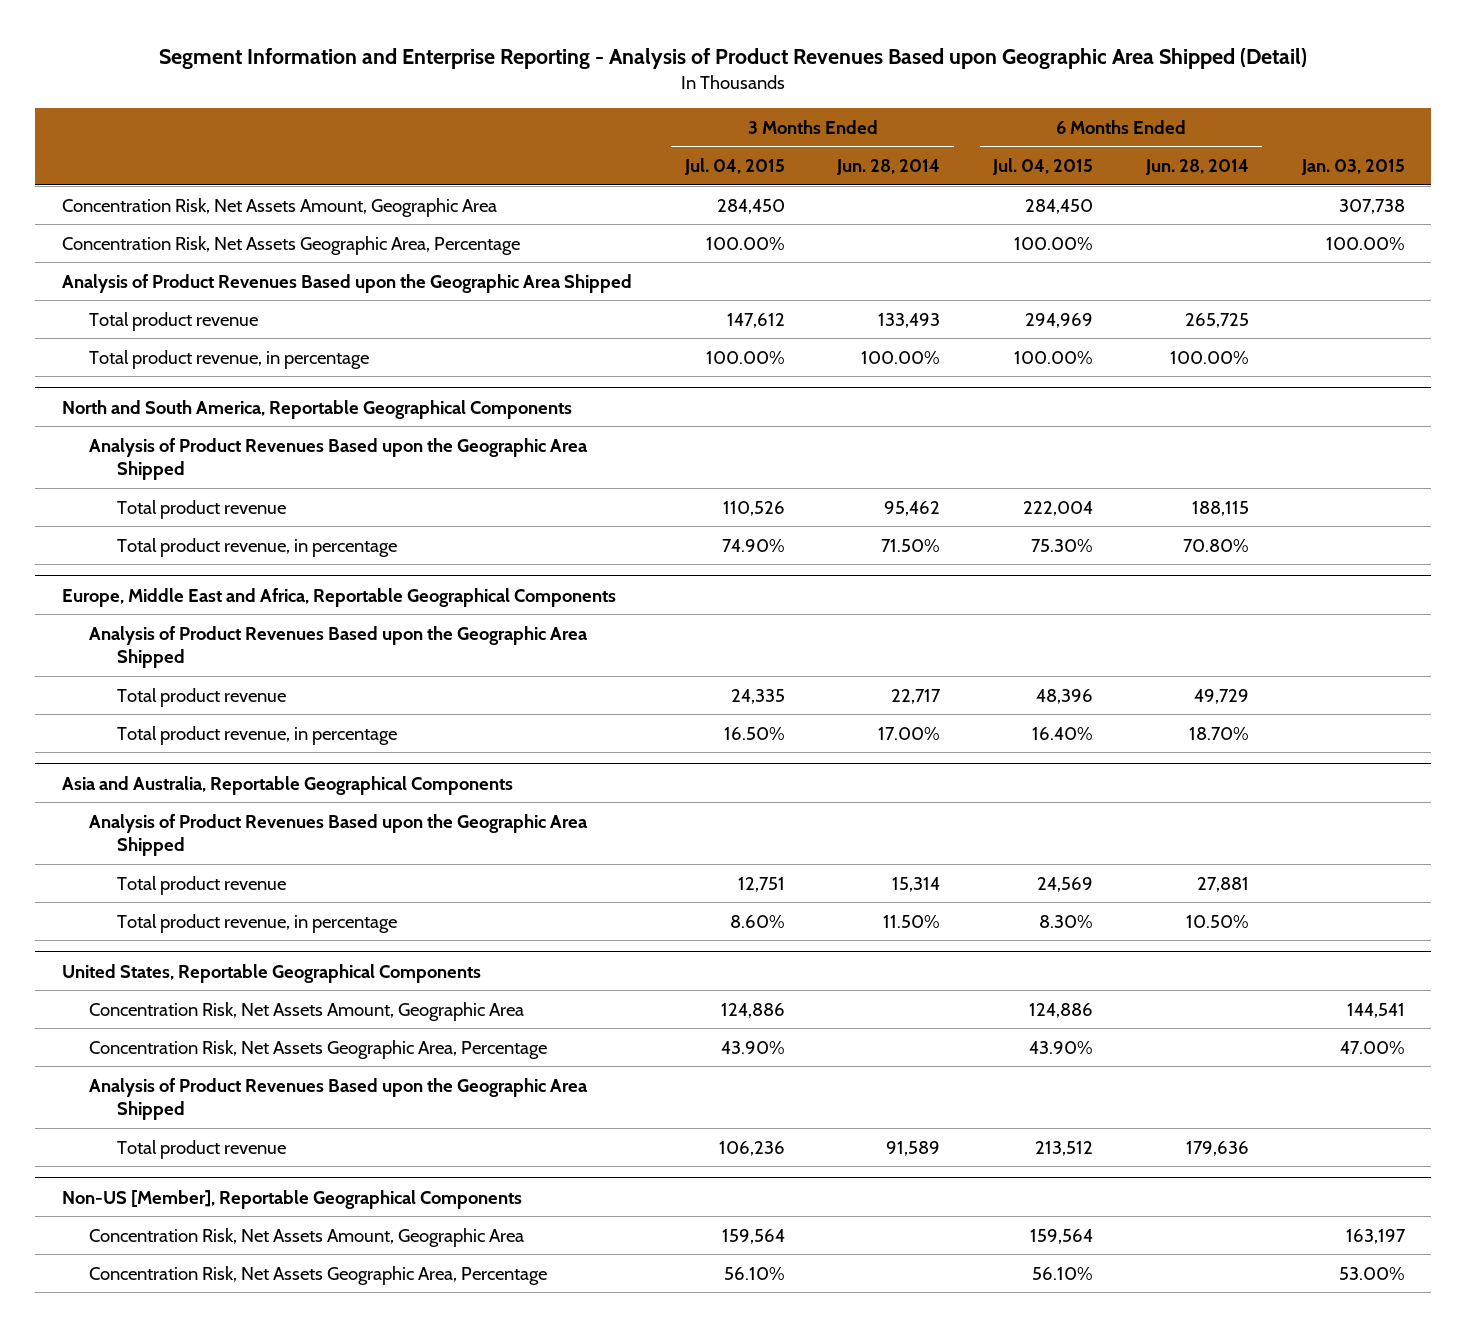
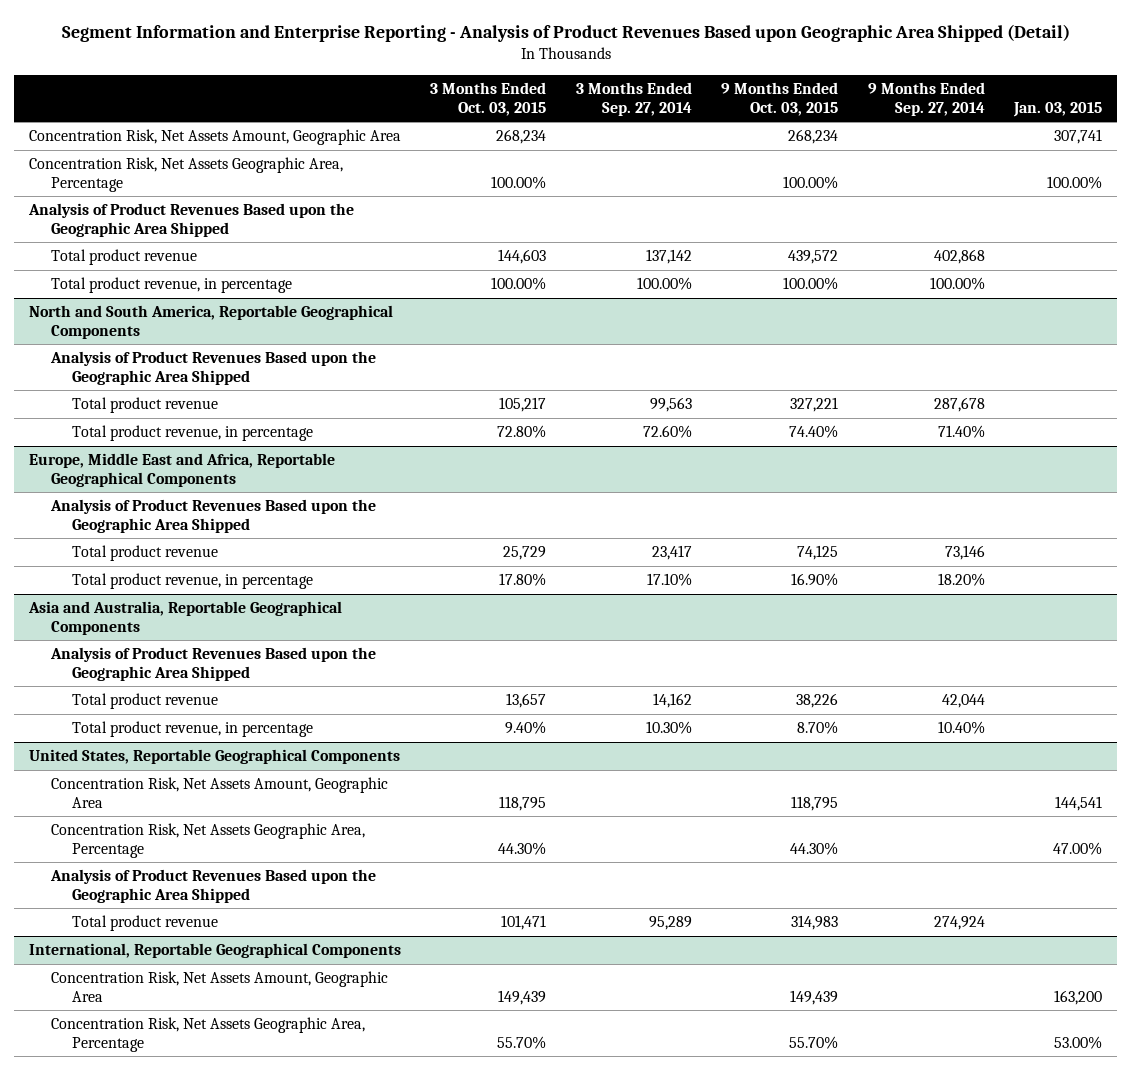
- | 3 Months Ended Jul. 04, 2015 | 3 Months Ended Jun. 28, 2014 | 6 Months Ended Jul. 04, 2015 | 6 Months Ended Jun. 28, 2014 | Jan. 03, 2015
+ | 3 Months Ended Oct. 03, 2015 | 3 Months Ended Sep. 27, 2014 | 9 Months Ended Oct. 03, 2015 | 9 Months Ended Sep. 27, 2014 | Jan. 03, 2015
- Concentration Risk, Net Assets Amount, Geographic Area | 284,450 | | 284,450 | | 307,738
+ Concentration Risk, Net Assets Amount, Geographic Area | 268,234 | | 268,234 | | 307,741
- Non-US [Member], Reportable Geographical Components
- Concentration Risk, Net Assets Amount, Geographic Area | 159,564 | | 159,564 | | 163,197
+ International, Reportable Geographical Components
+ Concentration Risk, Net Assets Amount, Geographic Area | 149,439 | | 149,439 | | 163,200

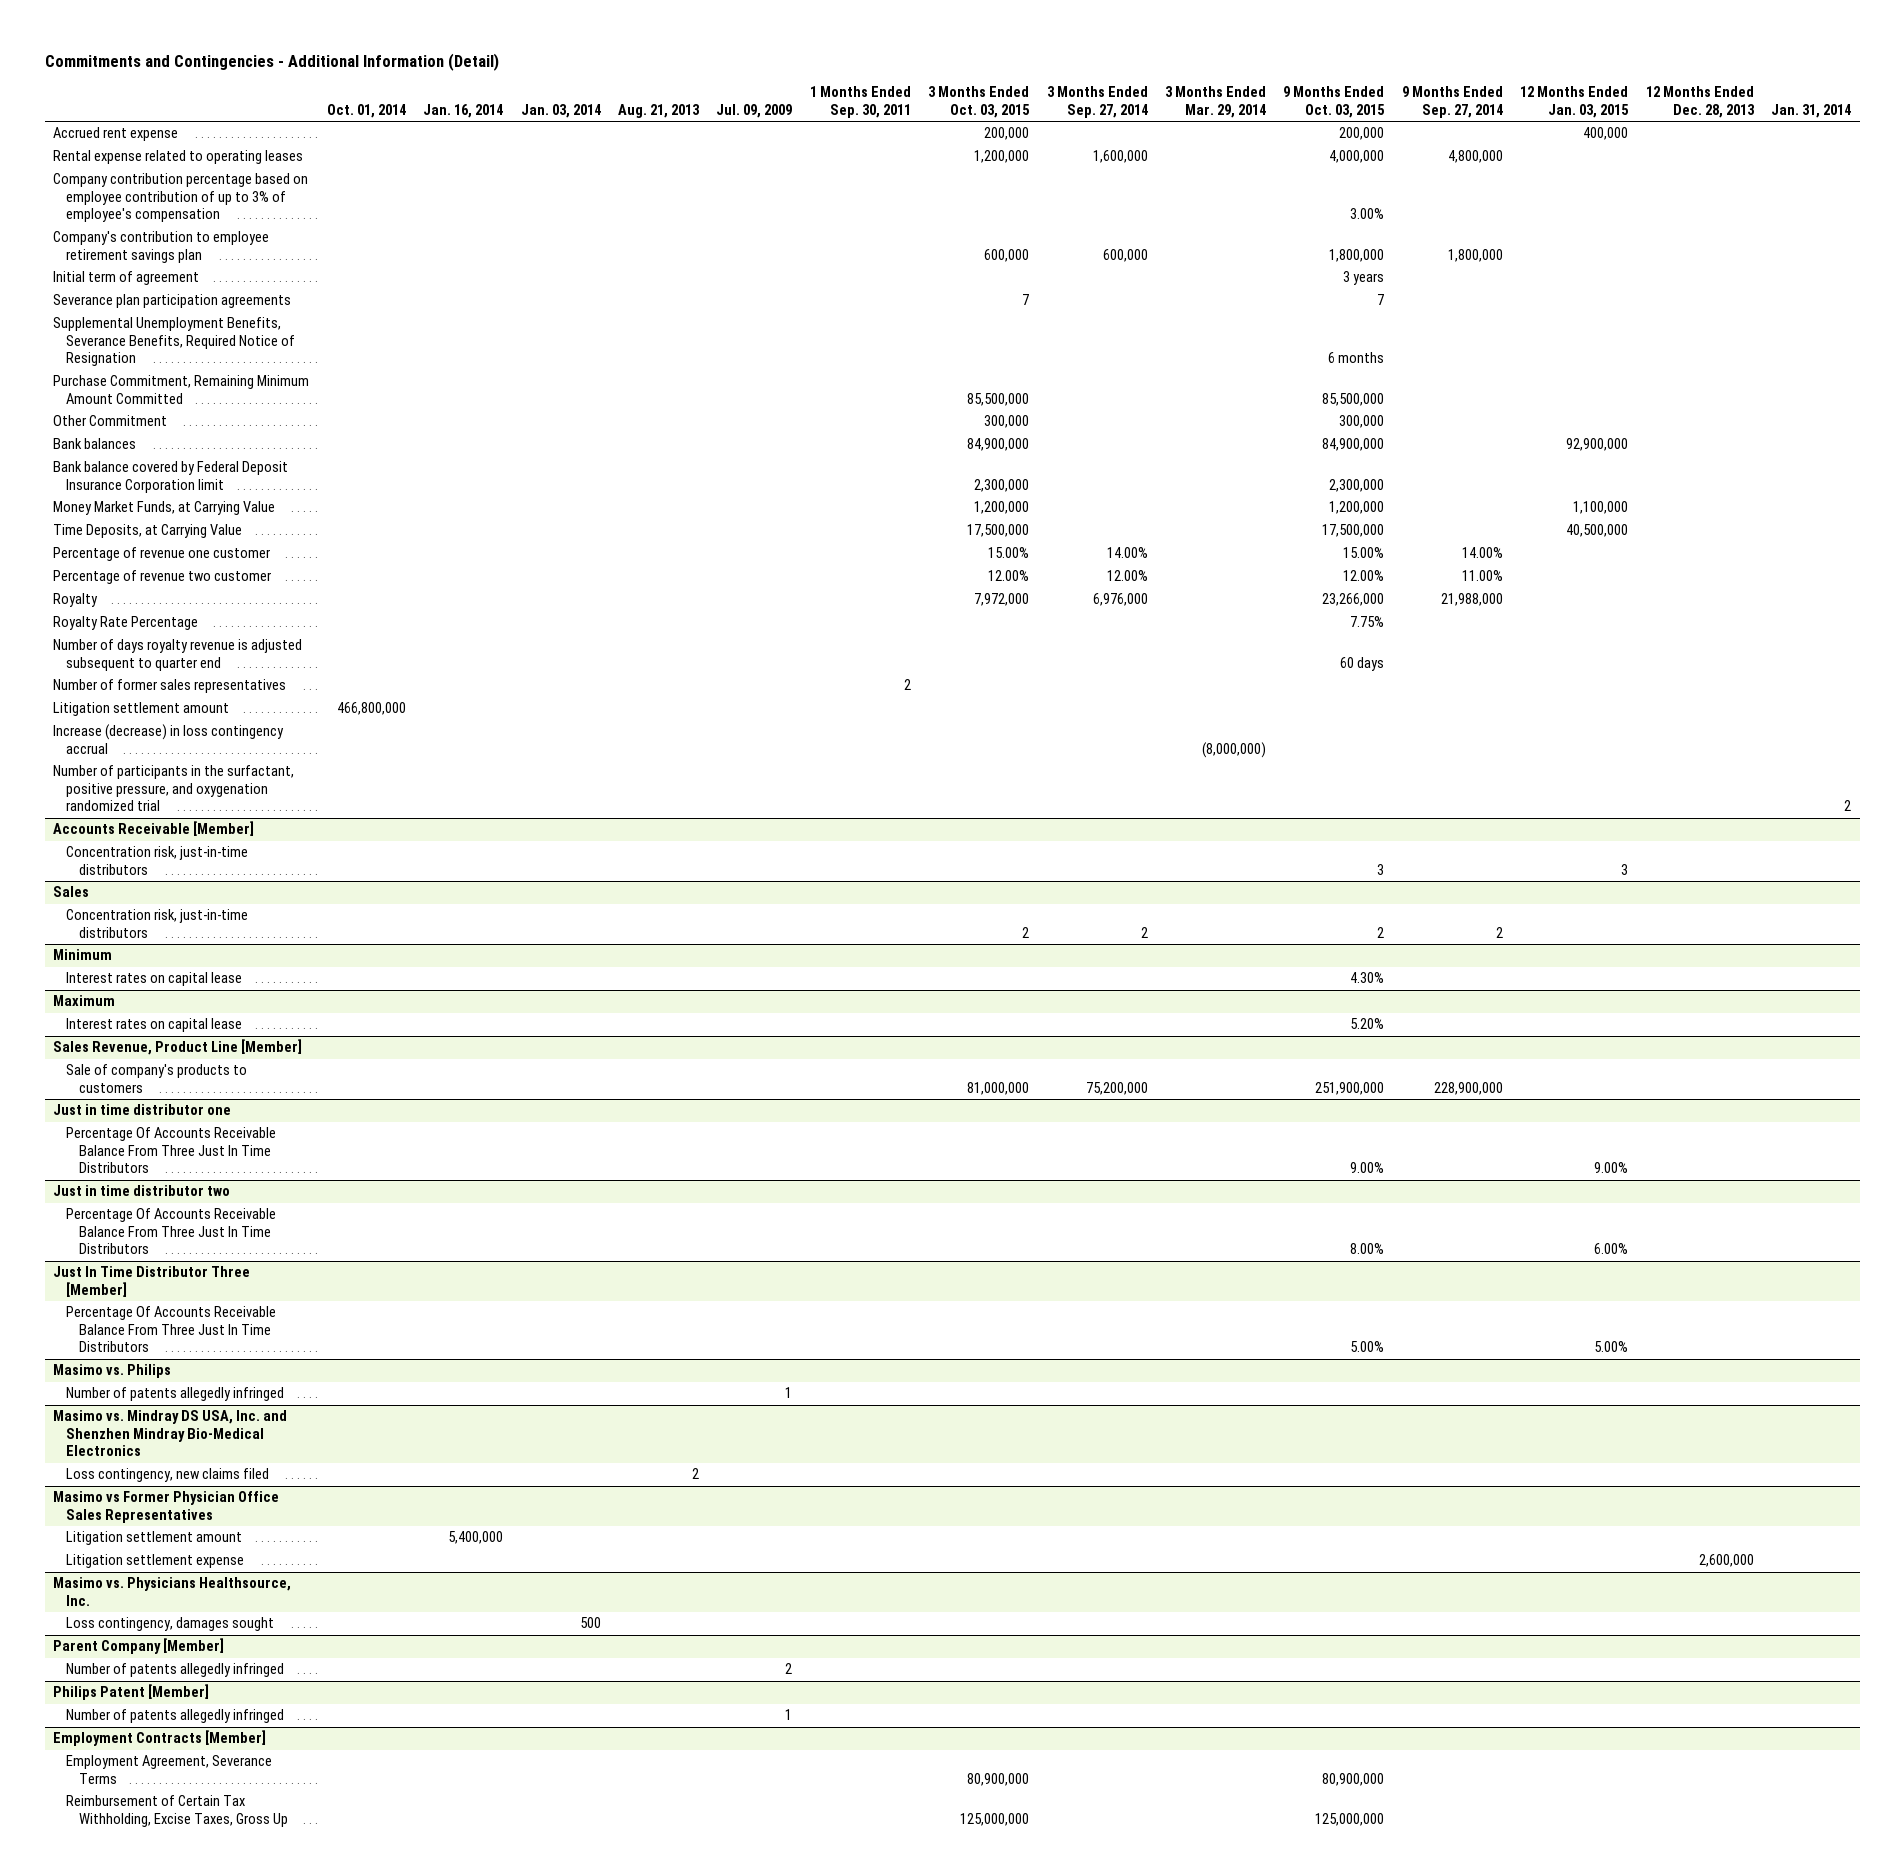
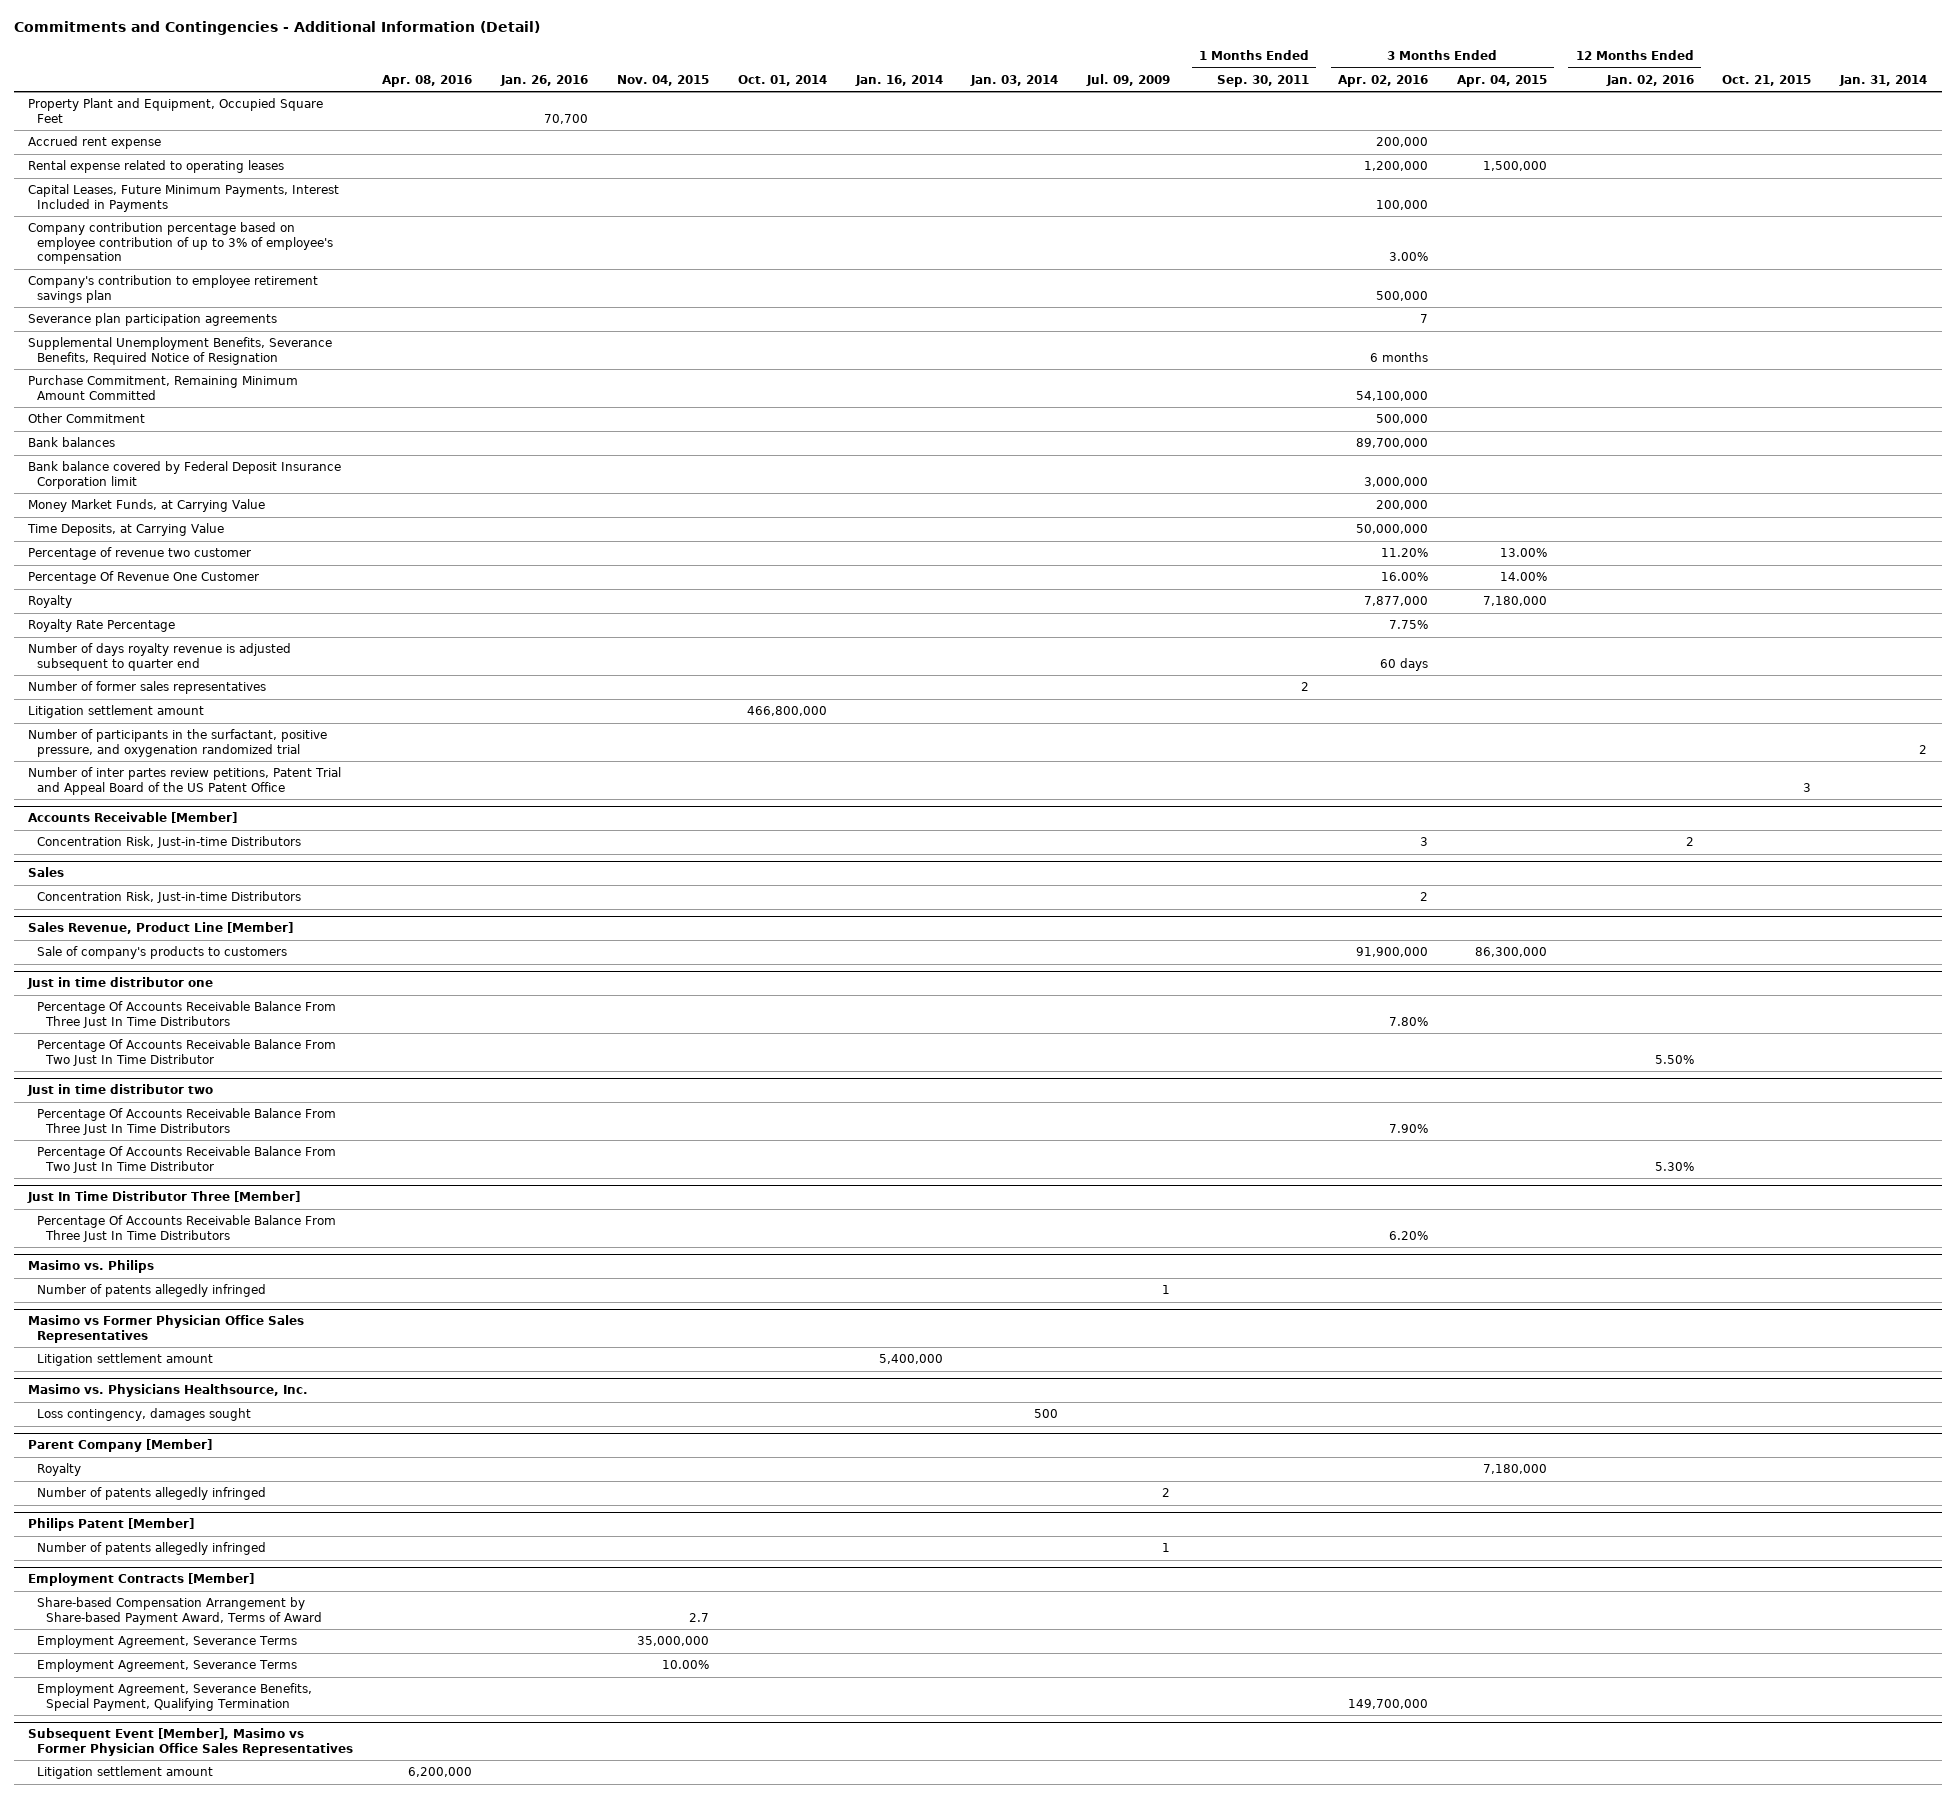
- | Oct. 01, 2014 | Jan. 16, 2014 | Jan. 03, 2014 | Aug. 21, 2013 | Jul. 09, 2009 | 1 Months Ended Sep. 30, 2011 | 3 Months Ended Oct. 03, 2015 | 3 Months Ended Sep. 27, 2014 | 3 Months Ended Mar. 29, 2014 | 9 Months Ended Oct. 03, 2015 | 9 Months Ended Sep. 27, 2014 | 12 Months Ended Jan. 03, 2015 | 12 Months Ended Dec. 28, 2013 | Jan. 31, 2014
+ | Apr. 08, 2016 | Jan. 26, 2016 | Nov. 04, 2015 | Oct. 01, 2014 | Jan. 16, 2014 | Jan. 03, 2014 | Jul. 09, 2009 | 1 Months Ended Sep. 30, 2011 | 3 Months Ended Apr. 02, 2016 | 3 Months Ended Apr. 04, 2015 | 12 Months Ended Jan. 02, 2016 | Oct. 21, 2015 | Jan. 31, 2014
+ Property Plant and Equipment, Occupied Square Feet | | 70,700 | | | | | | | | | | |
+ Capital Leases, Future Minimum Payments, Interest Included in Payments | | | | | | | | | 100,000 | | | |
- Initial term of agreement | | | | | | | | | | 3 years | | | |
- Percentage of revenue one customer | | | | | | | 15.00% | 14.00% | | 15.00% | 14.00% | | |
+ Percentage Of Revenue One Customer | | | | | | | | | 16.00% | 14.00% | | |
- Increase (decrease) in loss contingency accrual | | | | | | | | | (8,000,000) | | | | |
+ Number of inter partes review petitions, Patent Trial and Appeal Board of the US Patent Office | | | | | | | | | | | | 3 |
@ Accounts Receivable [Member]
- Concentration risk, just-in-time distributors | | | | | | | | | | 3 | | 3 | |
+ Concentration Risk, Just-in-time Distributors | | | | | | | | | 3 | | 2 | |
@ Sales
- Concentration risk, just-in-time distributors | | | | | | | 2 | 2 | | 2 | 2 | | |
- Minimum
- Interest rates on capital lease | | | | | | | | | | 4.30% | | | |
- Maximum
- Interest rates on capital lease | | | | | | | | | | 5.20% | | | |
@ Sales
+ Concentration Risk, Just-in-time Distributors | | | | | | | | | 2 | | | |
@ Just in time distributor one
+ Percentage Of Accounts Receivable Balance From Two Just In Time Distributor | | | | | | | | | | | 5.50% | |
@ Just in time distributor two
+ Percentage Of Accounts Receivable Balance From Two Just In Time Distributor | | | | | | | | | | | 5.30% | |
- Masimo vs. Mindray DS USA, Inc. and Shenzhen Mindray Bio-Medical Electronics
- Loss contingency, new claims filed | | | | 2 | | | | | | | | | |
@ Masimo vs Former Physician Office Sales Representatives
- Litigation settlement expense | | | | | | | | | | | | | 2,600,000 |
@ Parent Company [Member]
+ Royalty | | | | | | | | | | 7,180,000 | | |
@ Employment Contracts [Member]
+ Share-based Compensation Arrangement by Share-based Payment Award, Terms of Award | | | 2.7 | | | | | | | | | |
- Reimbursement of Certain Tax Withholding, Excise Taxes, Gross Up | | | | | | | 125,000,000 | | | 125,000,000 | | | |
+ Employment Agreement, Severance Terms | | | 10.00% | | | | | | | | | |
+ Employment Agreement, Severance Benefits, Special Payment, Qualifying Termination | | | | | | | | | 149,700,000 | | | |
+ Subsequent Event [Member], Masimo vs Former Physician Office Sales Representatives
+ Litigation settlement amount | 6,200,000 | | | | | | | | | | | |

